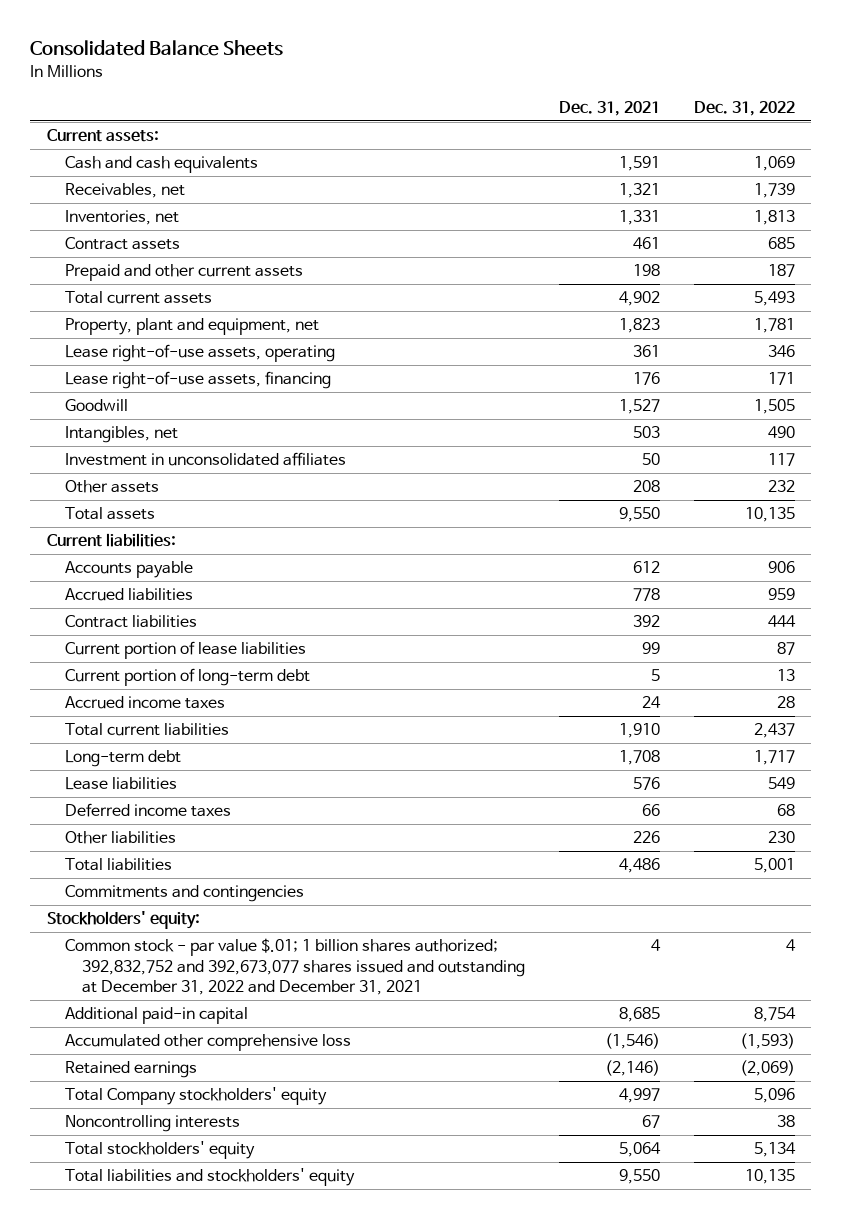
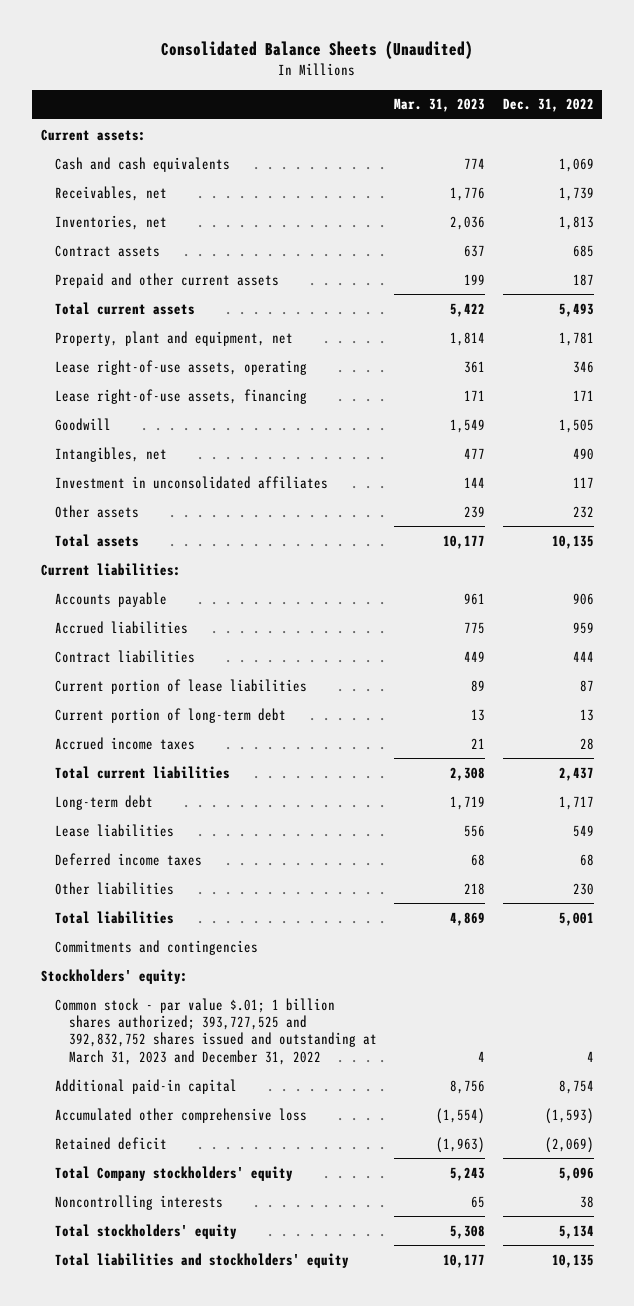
- Consolidated Balance Sheets
+ Consolidated Balance Sheets (Unaudited)
- | Dec. 31, 2021 | Dec. 31, 2022
+ | Mar. 31, 2023 | Dec. 31, 2022
- Common stock - par value $.01; 1 billion shares authorized; 392,832,752 and 392,673,077 shares issued and outstanding at December 31, 2022 and December 31, 2021 | 4 | 4
+ Common stock - par value $.01; 1 billion shares authorized; 393,727,525 and 392,832,752 shares issued and outstanding at March 31, 2023 and December 31, 2022 | 4 | 4
- Retained earnings | (2,146) | (2,069)
+ Retained deficit | (1,963) | (2,069)

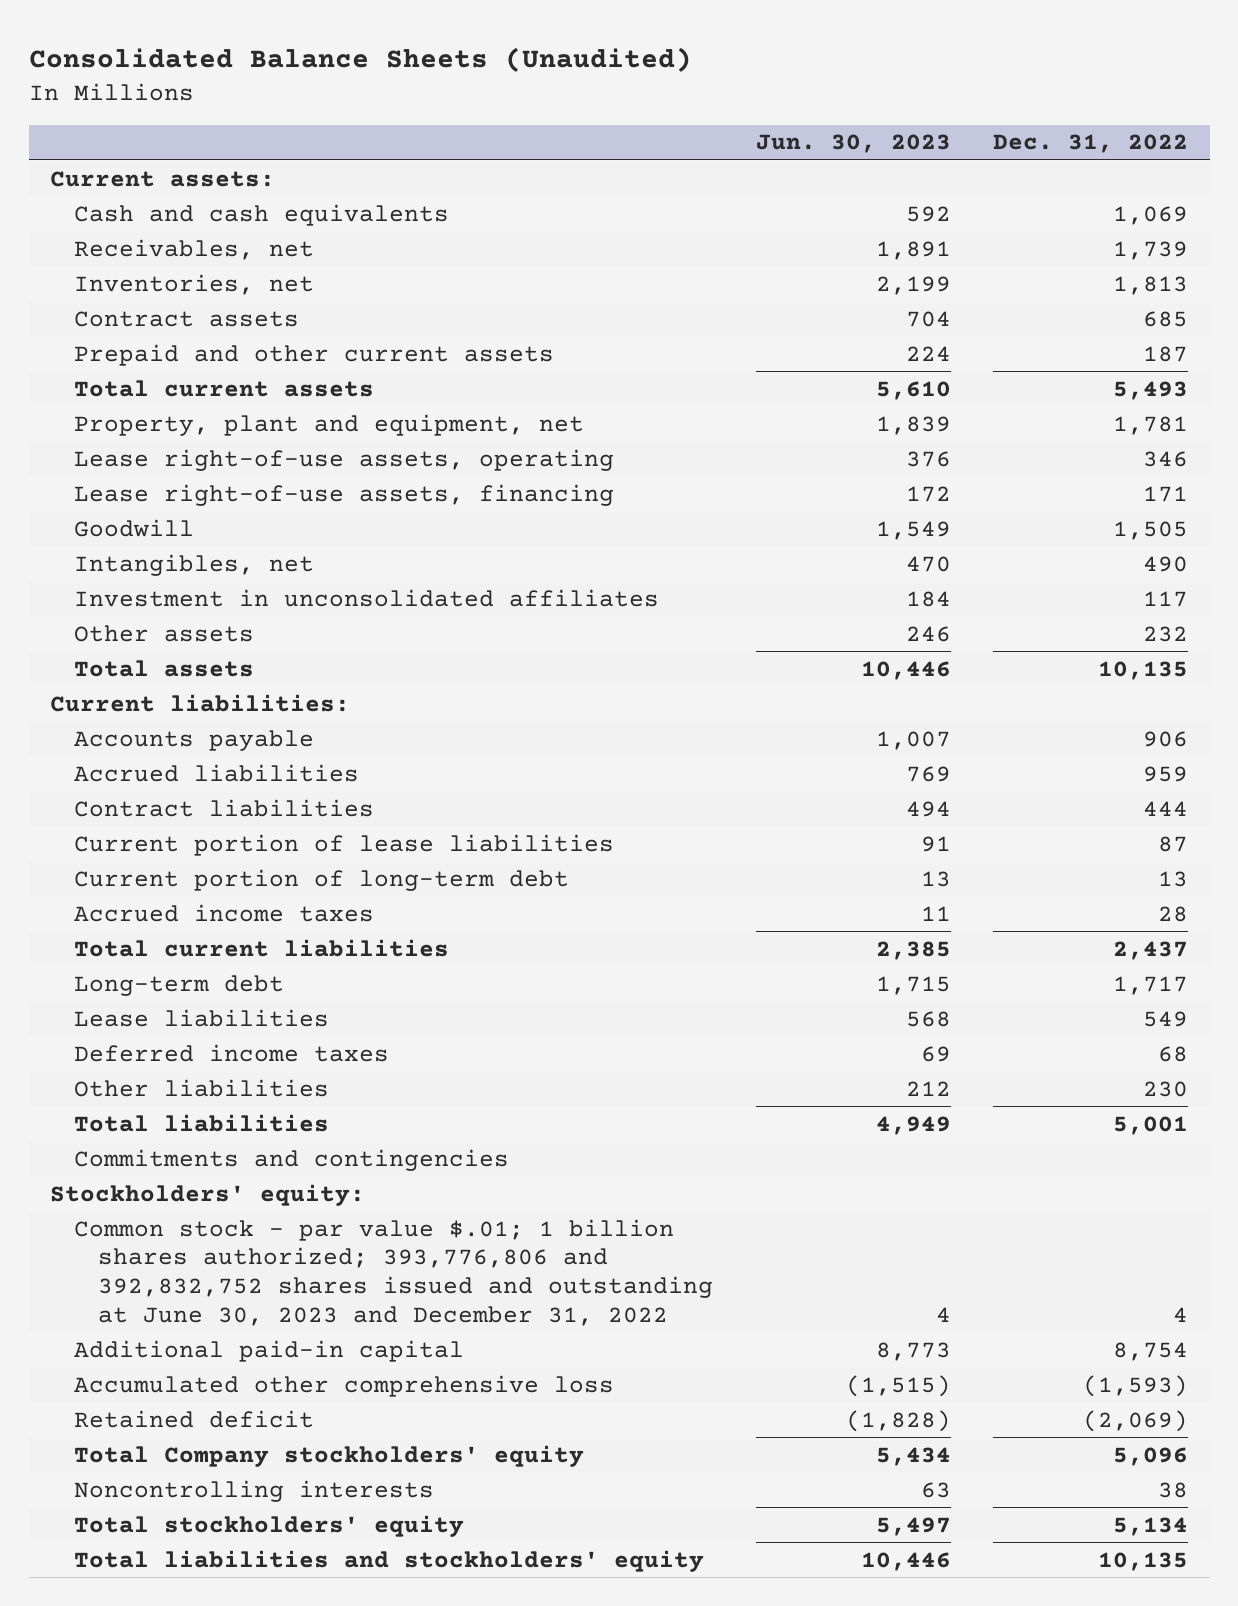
- | Mar. 31, 2023 | Dec. 31, 2022
+ | Jun. 30, 2023 | Dec. 31, 2022
- Common stock - par value $.01; 1 billion shares authorized; 393,727,525 and 392,832,752 shares issued and outstanding at March 31, 2023 and December 31, 2022 | 4 | 4
+ Common stock - par value $.01; 1 billion shares authorized; 393,776,806 and 392,832,752 shares issued and outstanding at June 30, 2023 and December 31, 2022 | 4 | 4

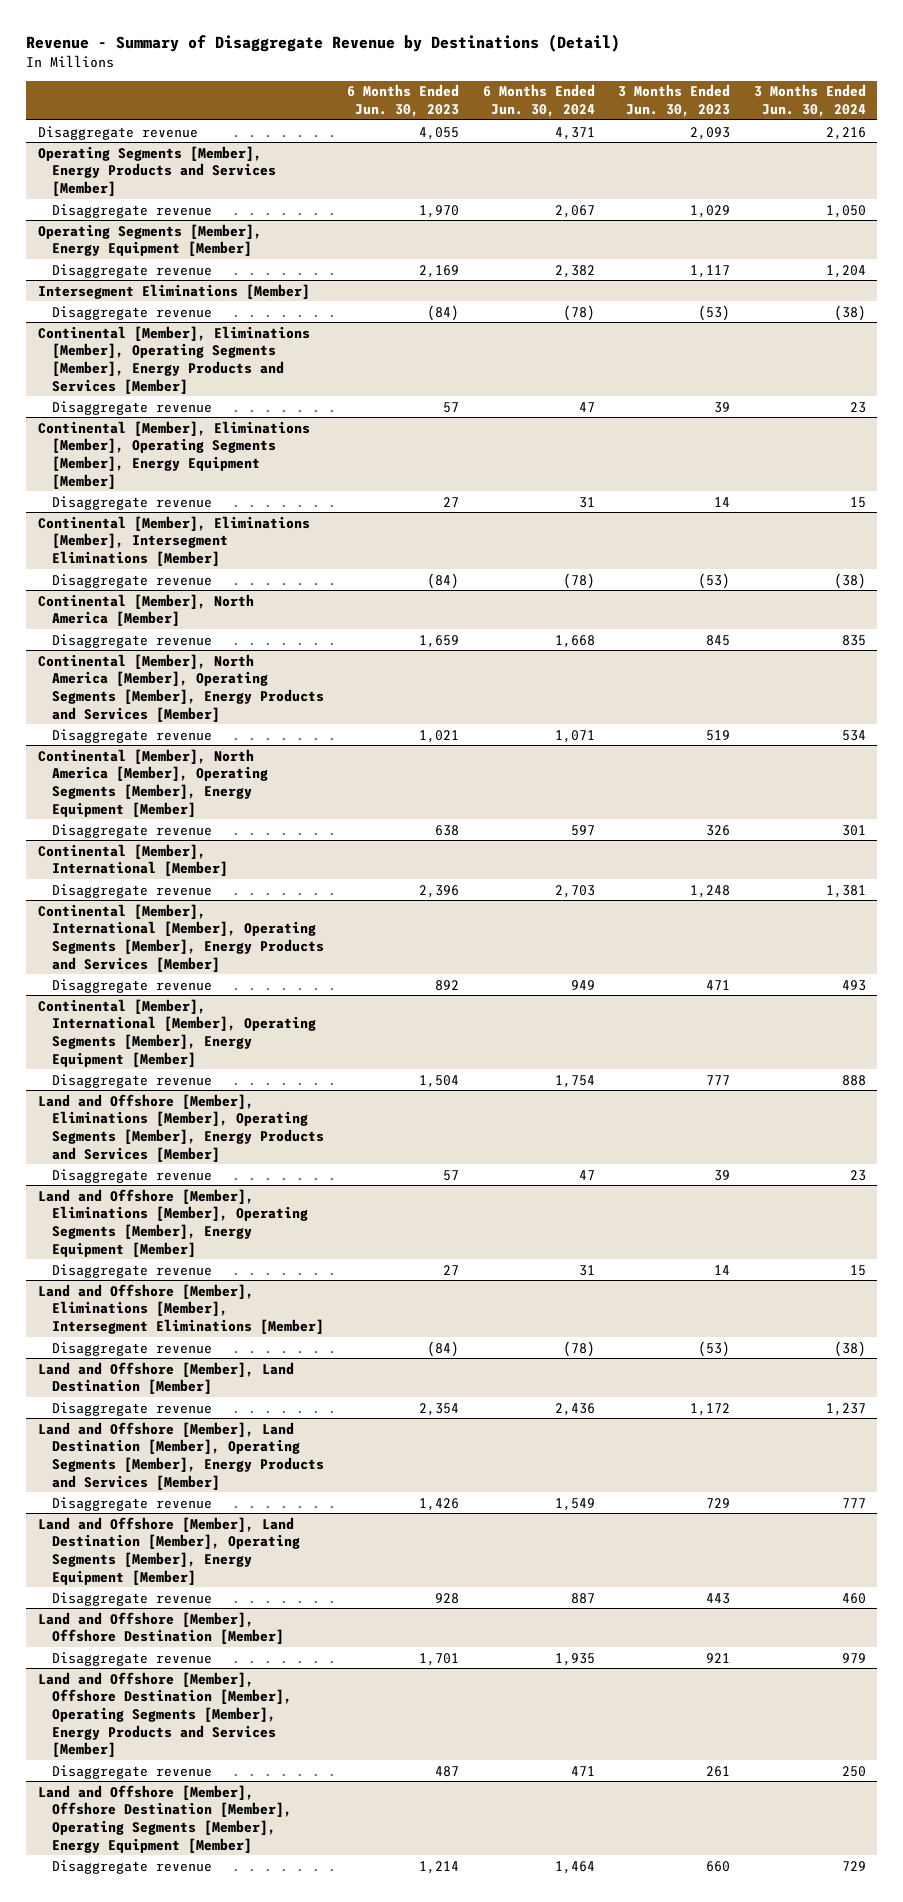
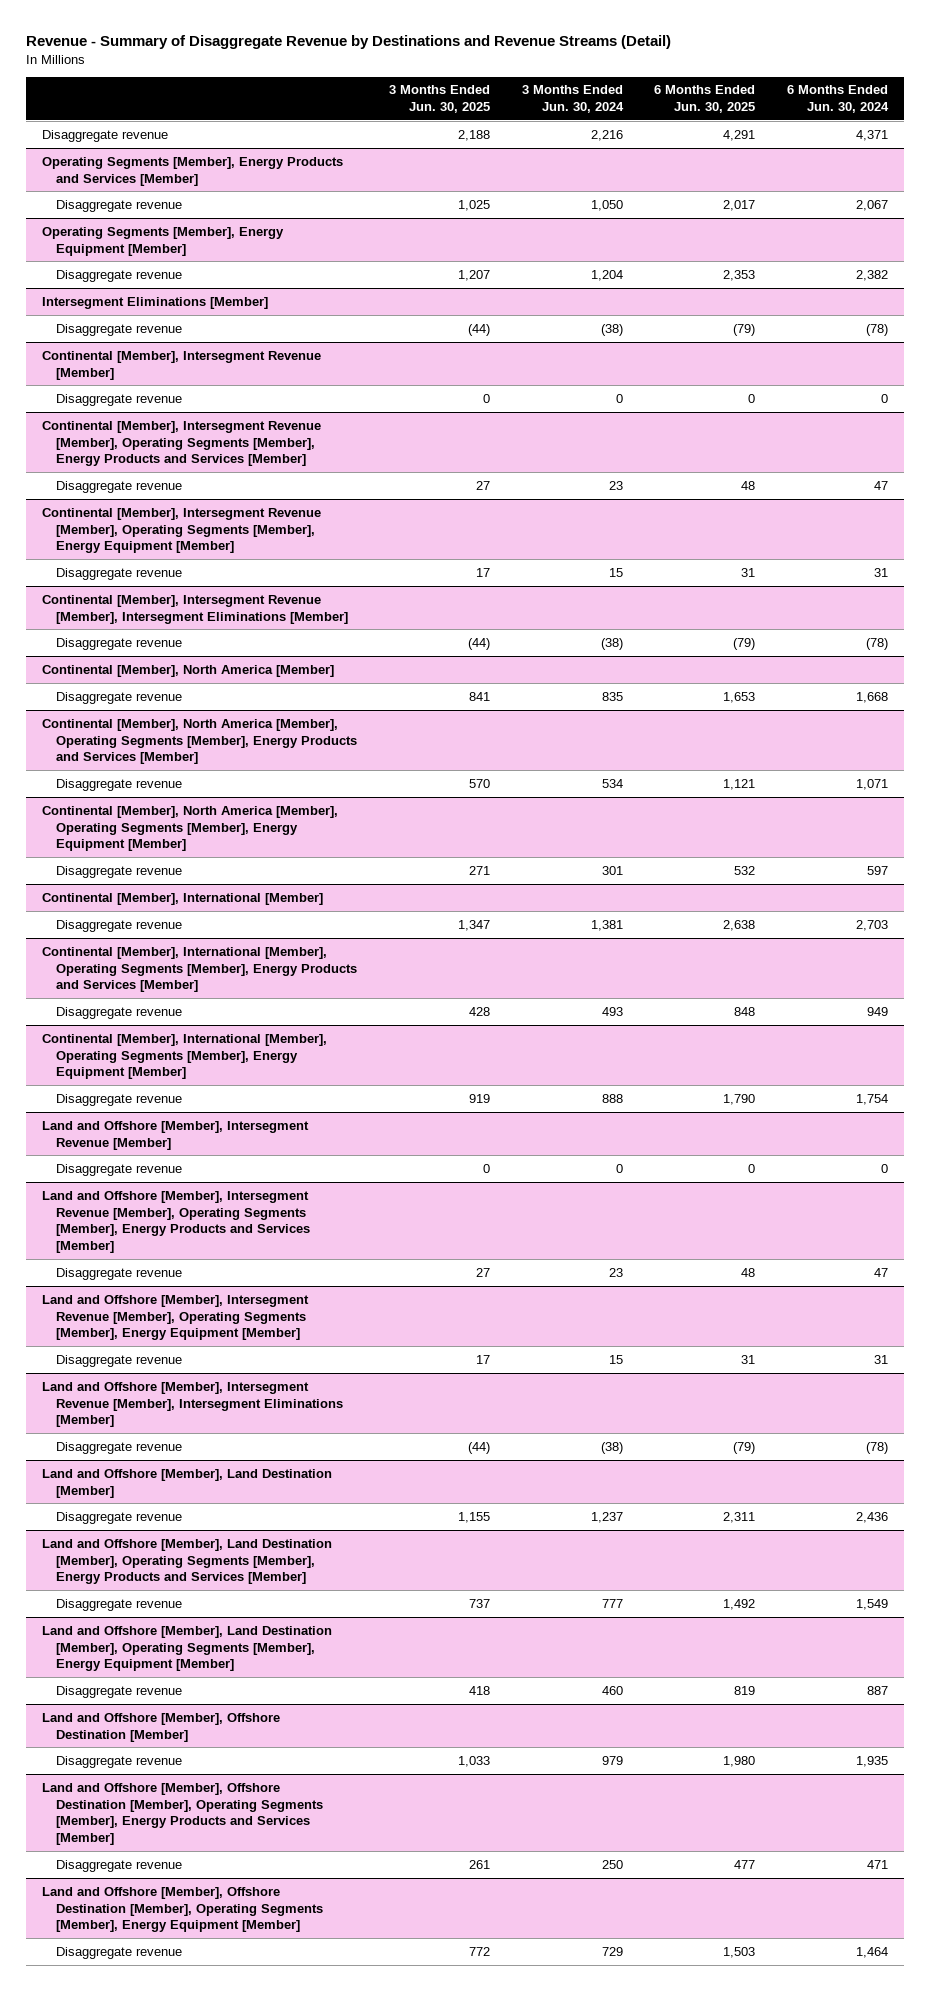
- Revenue - Summary of Disaggregate Revenue by Destinations (Detail)
+ Revenue - Summary of Disaggregate Revenue by Destinations and Revenue Streams (Detail)
- | 6 Months Ended Jun. 30, 2023 | 6 Months Ended Jun. 30, 2024 | 3 Months Ended Jun. 30, 2023 | 3 Months Ended Jun. 30, 2024
+ | 3 Months Ended Jun. 30, 2025 | 3 Months Ended Jun. 30, 2024 | 6 Months Ended Jun. 30, 2025 | 6 Months Ended Jun. 30, 2024
- Continental [Member], Eliminations [Member], Operating Segments [Member], Energy Products and Services [Member]
+ Continental [Member], Intersegment Revenue [Member]
+ Disaggregate revenue | 0 | 0 | 0 | 0
+ Continental [Member], Intersegment Revenue [Member], Operating Segments [Member], Energy Products and Services [Member]
- Continental [Member], Eliminations [Member], Operating Segments [Member], Energy Equipment [Member]
+ Continental [Member], Intersegment Revenue [Member], Operating Segments [Member], Energy Equipment [Member]
- Continental [Member], Eliminations [Member], Intersegment Eliminations [Member]
+ Continental [Member], Intersegment Revenue [Member], Intersegment Eliminations [Member]
- Land and Offshore [Member], Eliminations [Member], Operating Segments [Member], Energy Products and Services [Member]
+ Land and Offshore [Member], Intersegment Revenue [Member]
+ Disaggregate revenue | 0 | 0 | 0 | 0
+ Land and Offshore [Member], Intersegment Revenue [Member], Operating Segments [Member], Energy Products and Services [Member]
- Land and Offshore [Member], Eliminations [Member], Operating Segments [Member], Energy Equipment [Member]
+ Land and Offshore [Member], Intersegment Revenue [Member], Operating Segments [Member], Energy Equipment [Member]
- Land and Offshore [Member], Eliminations [Member], Intersegment Eliminations [Member]
+ Land and Offshore [Member], Intersegment Revenue [Member], Intersegment Eliminations [Member]

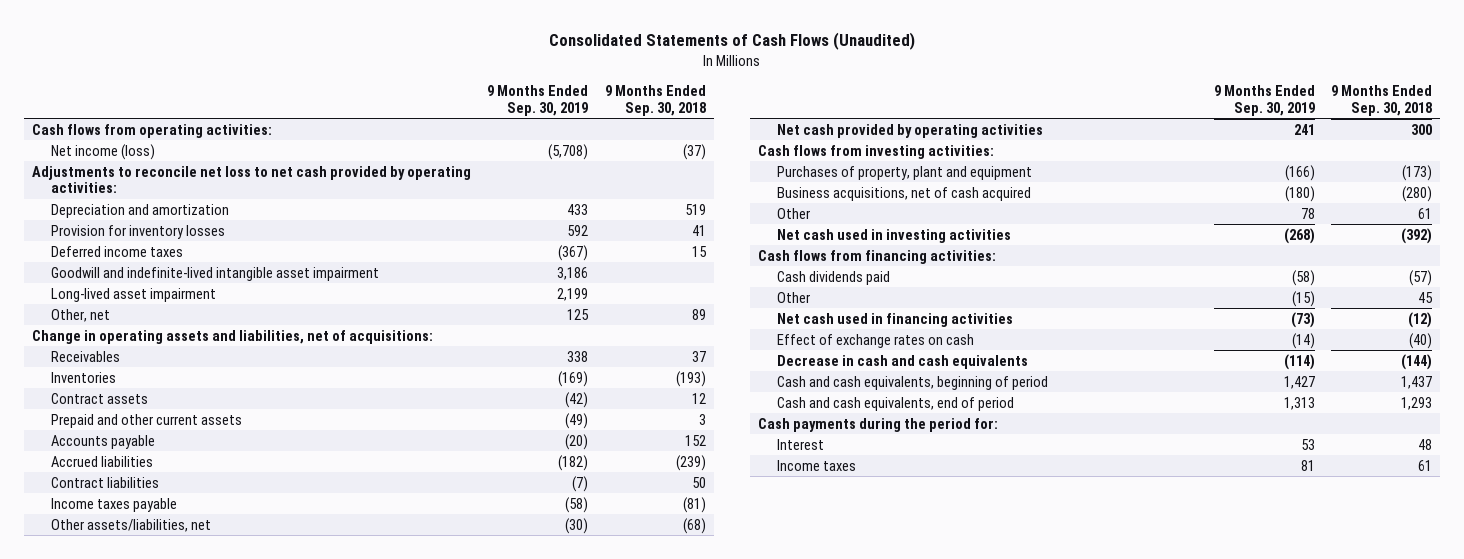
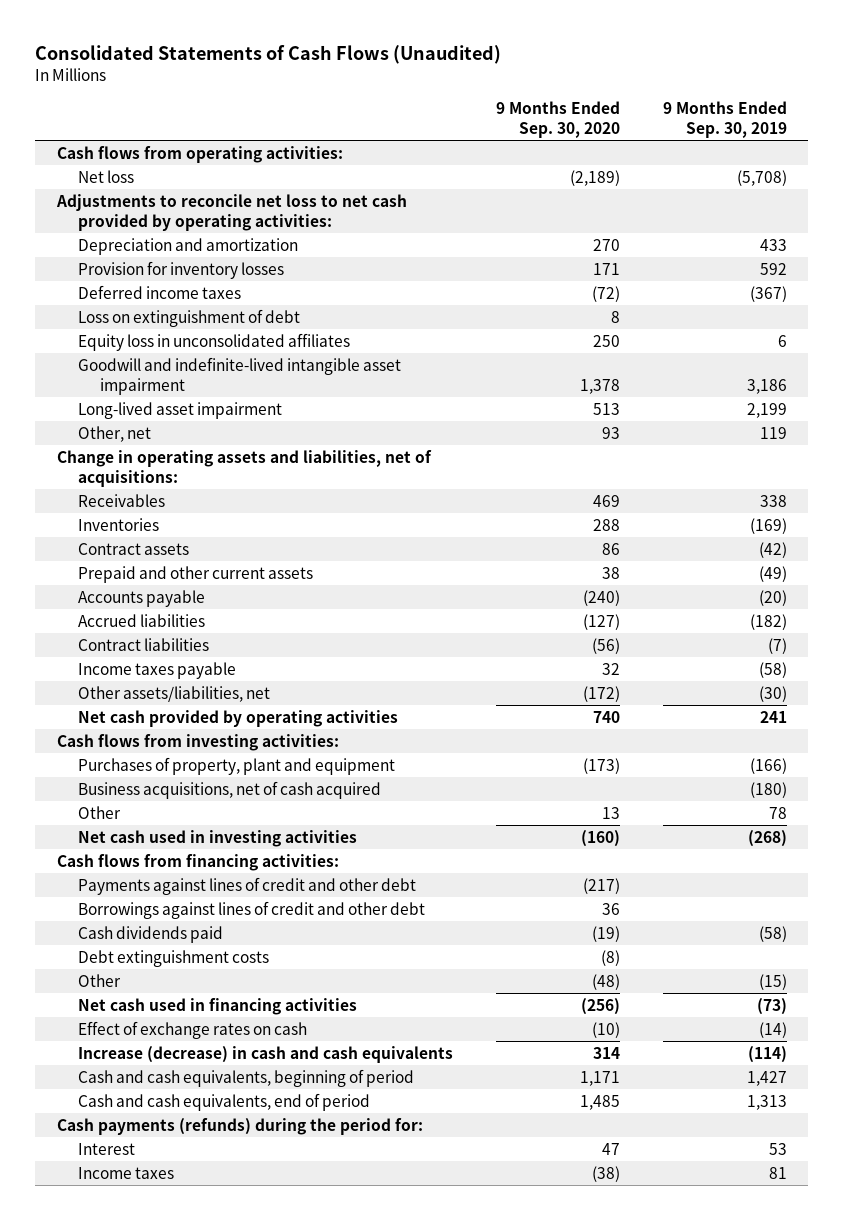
- | 9 Months Ended Sep. 30, 2019 | 9 Months Ended Sep. 30, 2018
+ | 9 Months Ended Sep. 30, 2020 | 9 Months Ended Sep. 30, 2019
- Net income (loss) | (5,708) | (37)
+ Net loss | (2,189) | (5,708)
+ Loss on extinguishment of debt | 8 |
+ Equity loss in unconsolidated affiliates | 250 | 6
- Other, net | 125 | 89
+ Other, net | 93 | 119
+ Payments against lines of credit and other debt | (217) |
+ Borrowings against lines of credit and other debt | 36 |
+ Debt extinguishment costs | (8) |
- Decrease in cash and cash equivalents | (114) | (144)
+ Increase (decrease) in cash and cash equivalents | 314 | (114)
- Cash payments during the period for:
+ Cash payments (refunds) during the period for:

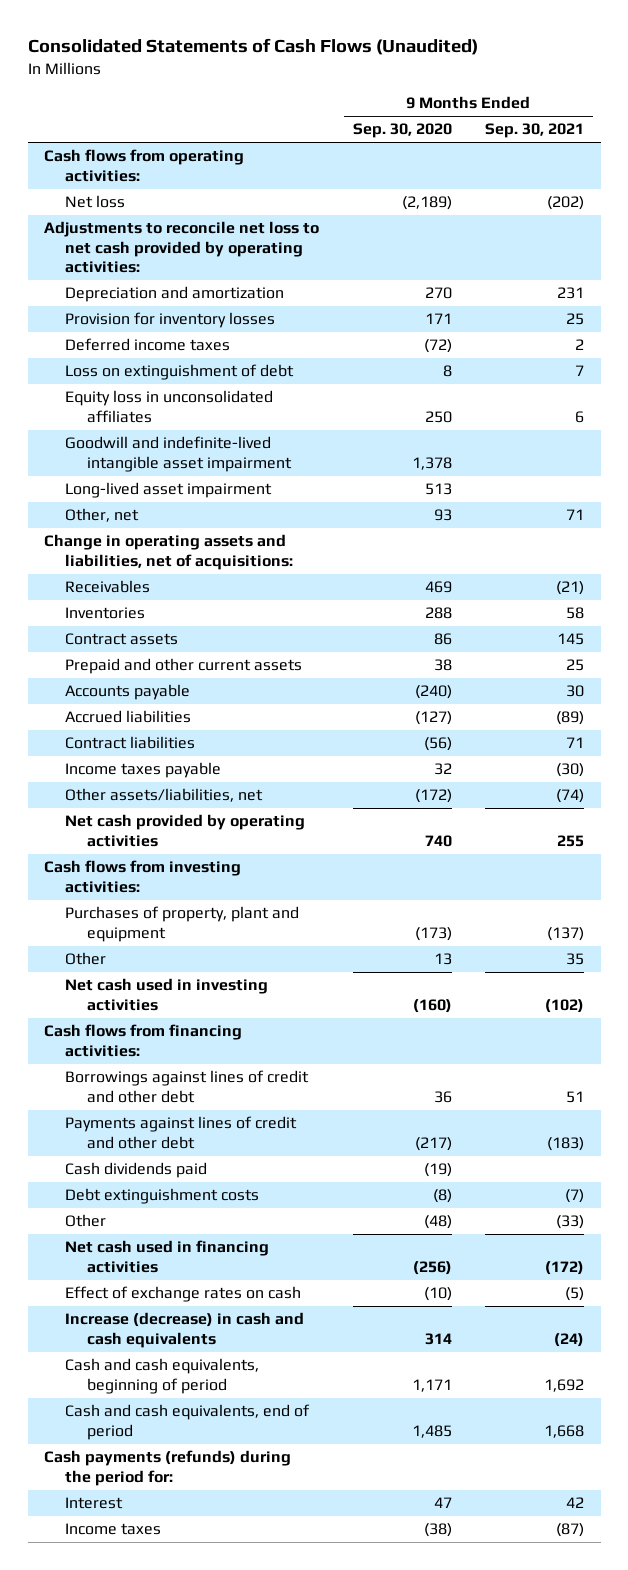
- | 9 Months Ended Sep. 30, 2020 | 9 Months Ended Sep. 30, 2019
+ | 9 Months Ended Sep. 30, 2020 | 9 Months Ended Sep. 30, 2021
- Business acquisitions, net of cash acquired | | (180)
moved down: Payments against lines of credit and other debt | (217) | (183)

